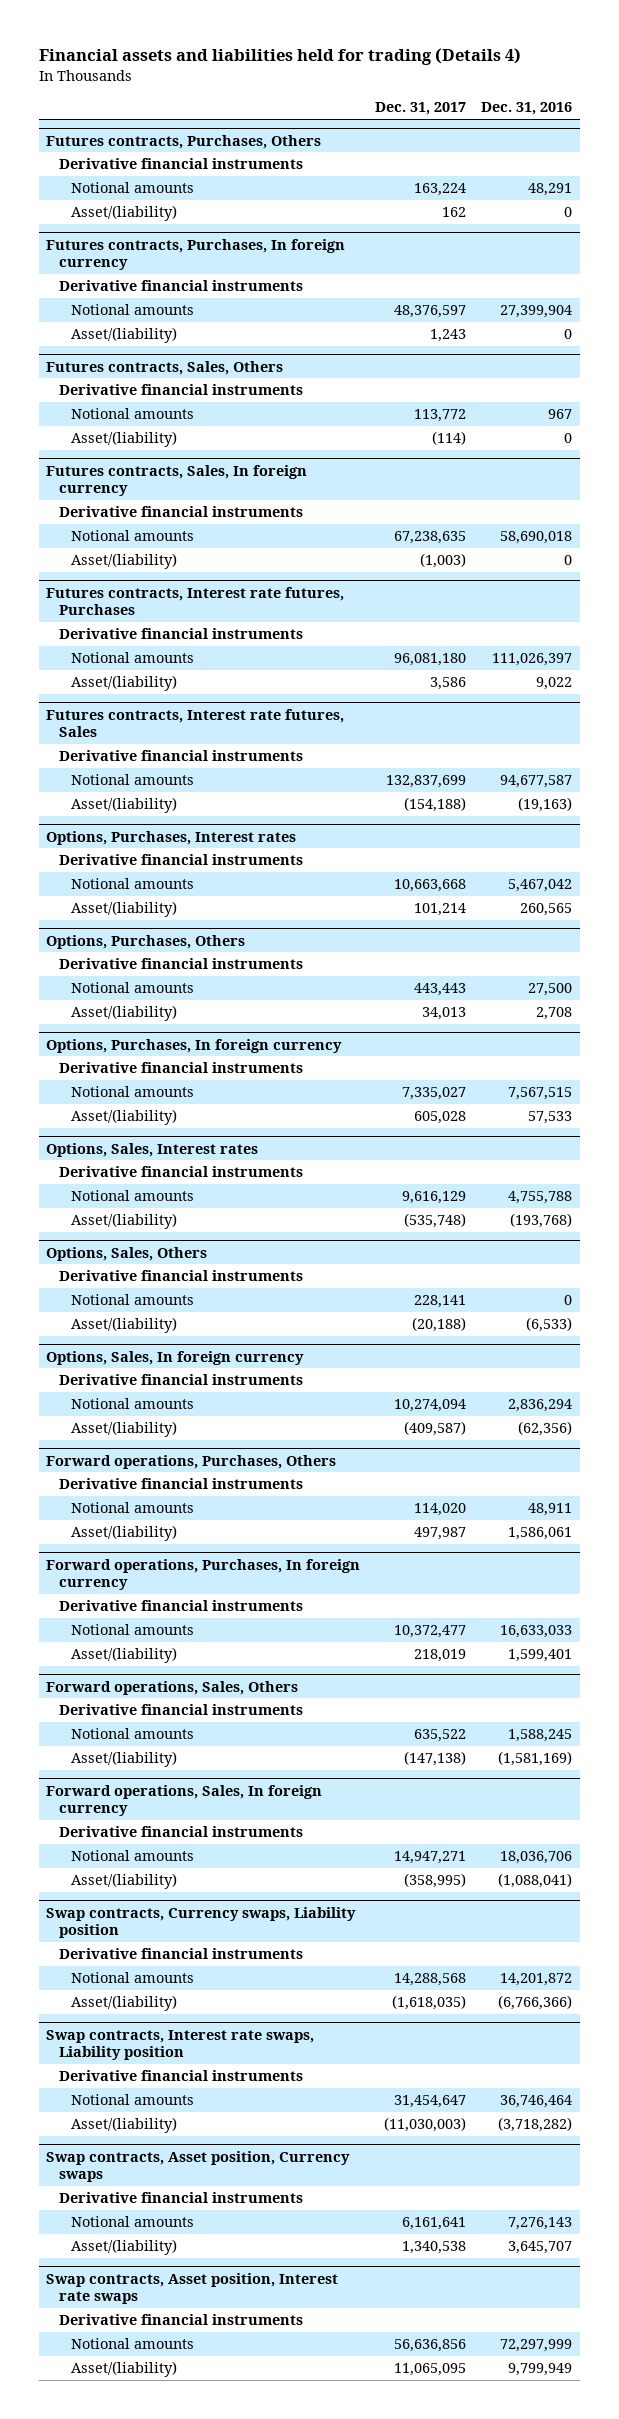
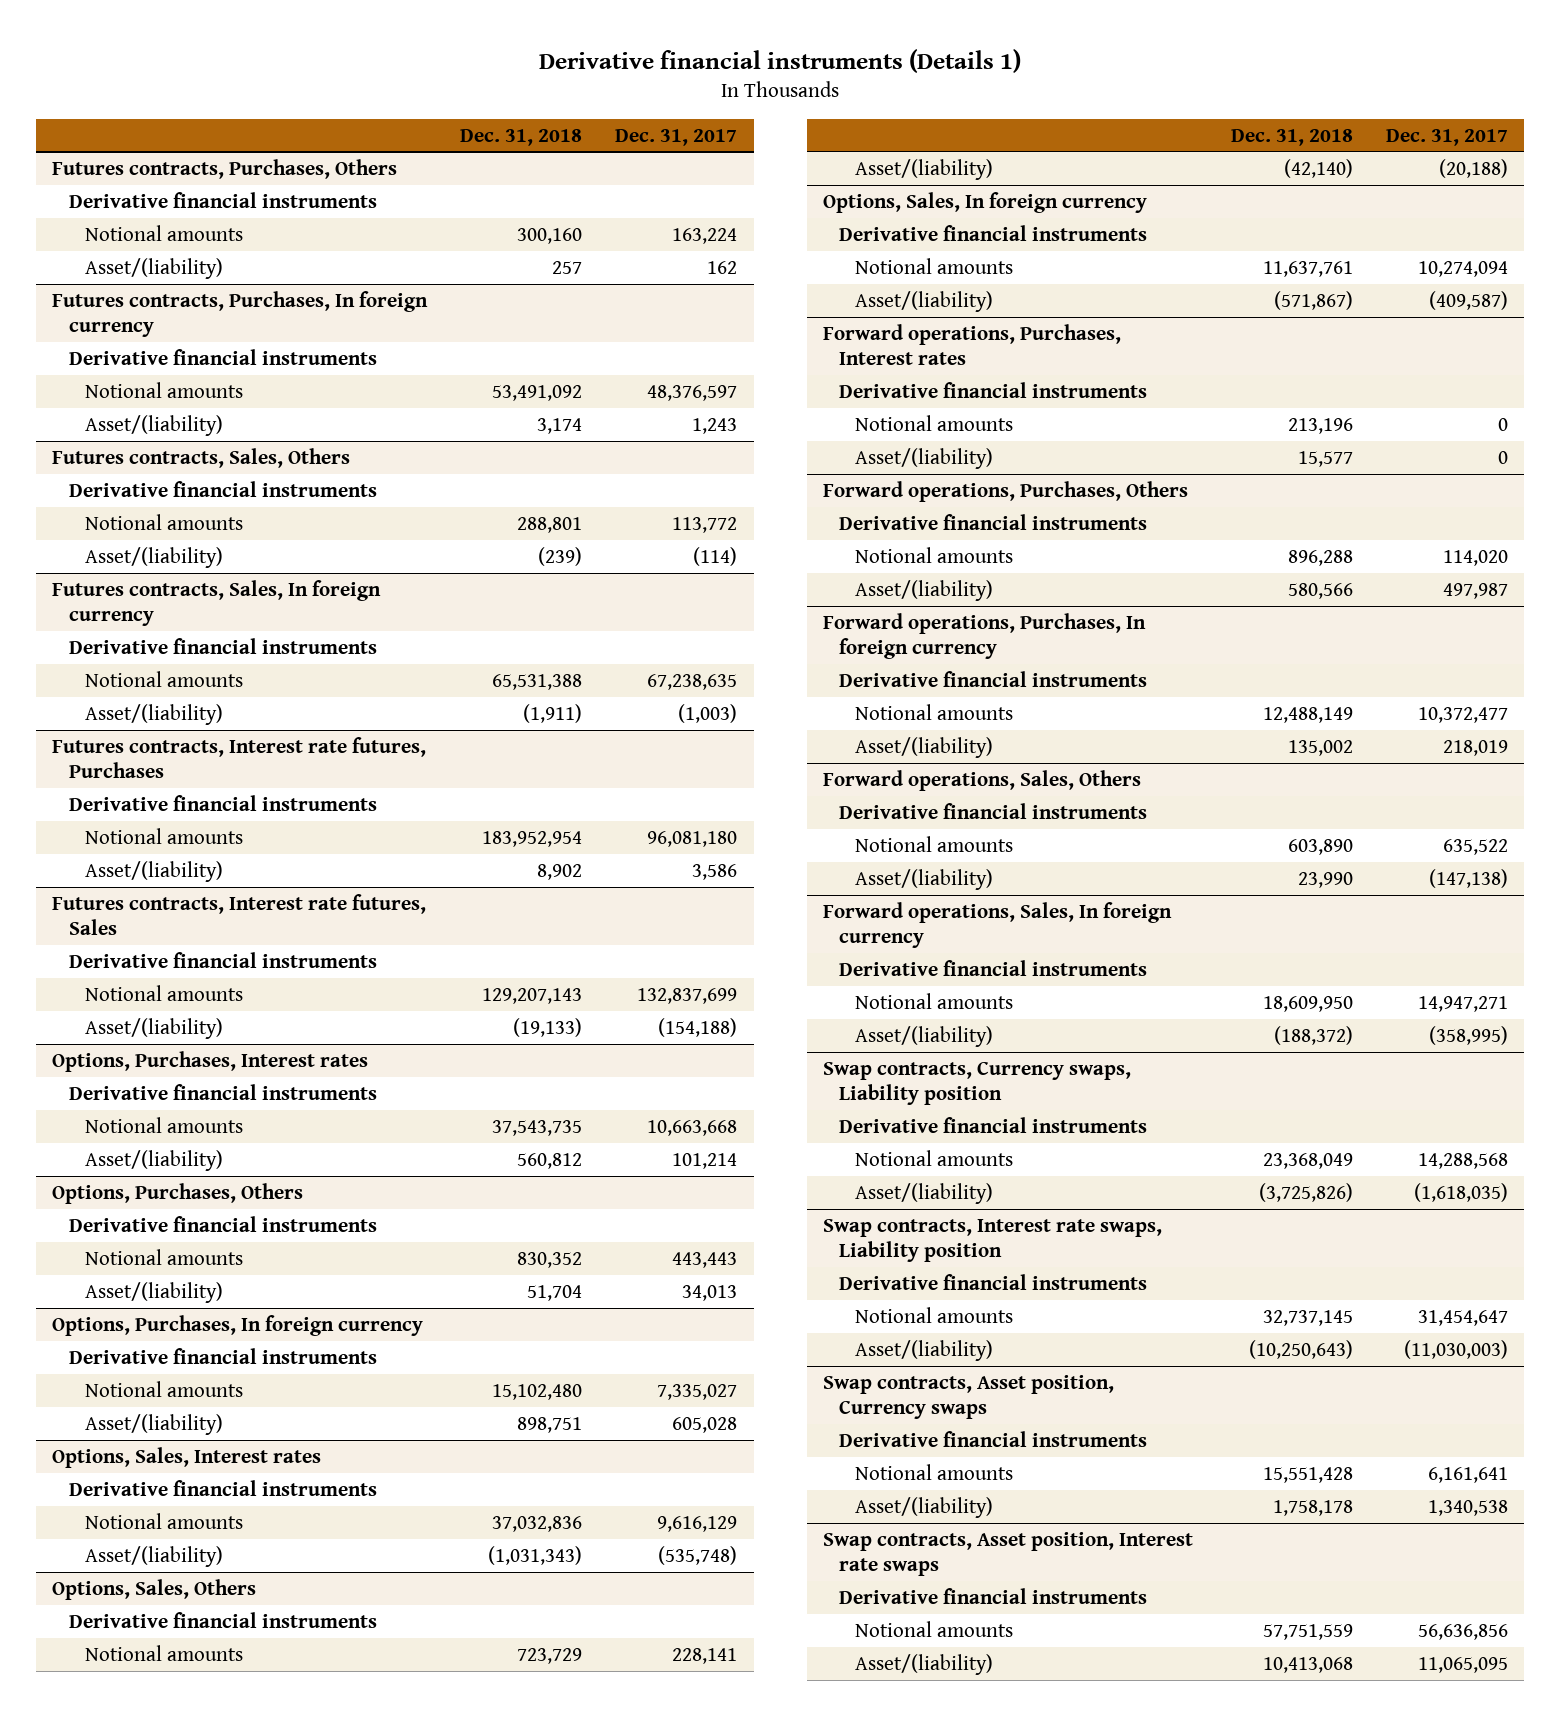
- Financial assets and liabilities held for trading (Details 4)
+ Derivative financial instruments (Details 1)
- | Dec. 31, 2017 | Dec. 31, 2016
+ | Dec. 31, 2018 | Dec. 31, 2017
+ Forward operations, Purchases, Interest rates
+ Derivative financial instruments
+ Notional amounts | 213,196 | 0
+ Asset/(liability) | 15,577 | 0

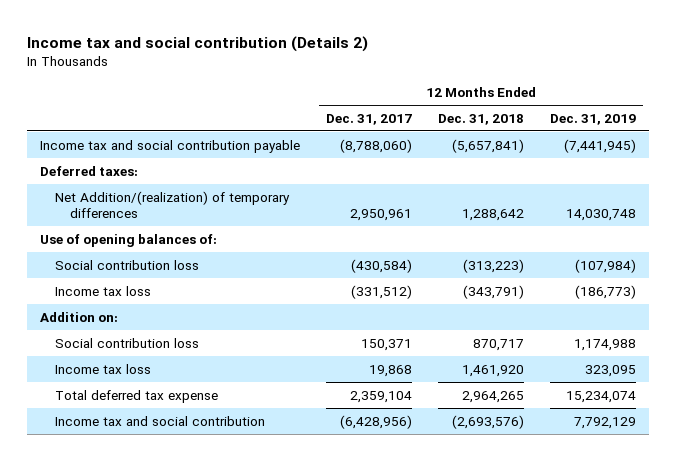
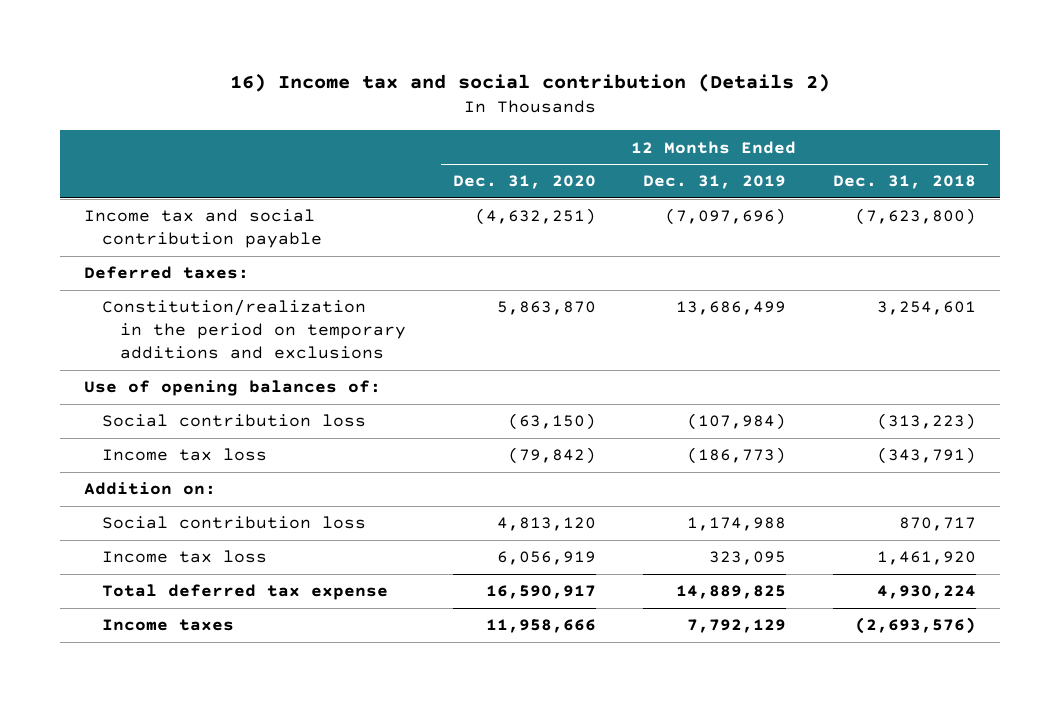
- Income tax and social contribution (Details 2)
+ 16) Income tax and social contribution (Details 2)
- | 12 Months Ended Dec. 31, 2017 | 12 Months Ended Dec. 31, 2018 | 12 Months Ended Dec. 31, 2019
+ | 12 Months Ended Dec. 31, 2020 | 12 Months Ended Dec. 31, 2019 | 12 Months Ended Dec. 31, 2018
- Income tax and social contribution payable | (8,788,060) | (5,657,841) | (7,441,945)
+ Income tax and social contribution payable | (4,632,251) | (7,097,696) | (7,623,800)
- Net Addition/(realization) of temporary differences | 2,950,961 | 1,288,642 | 14,030,748
+ Constitution/realization in the period on temporary additions and exclusions | 5,863,870 | 13,686,499 | 3,254,601
- Total deferred tax expense | 2,359,104 | 2,964,265 | 15,234,074
- Income tax and social contribution | (6,428,956) | (2,693,576) | 7,792,129
+ Total deferred tax expense | 16,590,917 | 14,889,825 | 4,930,224
+ Income taxes | 11,958,666 | 7,792,129 | (2,693,576)

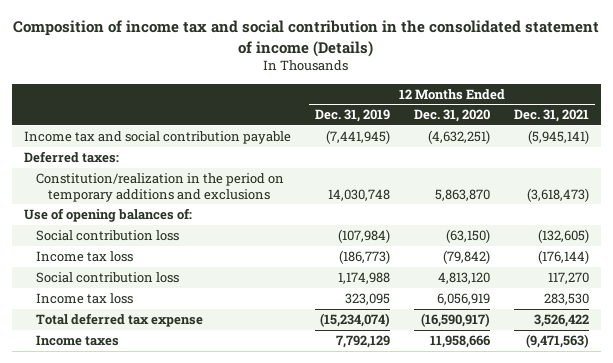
- 16) Income tax and social contribution (Details 2)
+ Composition of income tax and social contribution in the consolidated statement of income (Details)
- | 12 Months Ended Dec. 31, 2020 | 12 Months Ended Dec. 31, 2019 | 12 Months Ended Dec. 31, 2018
+ | 12 Months Ended Dec. 31, 2019 | 12 Months Ended Dec. 31, 2020 | 12 Months Ended Dec. 31, 2021
- Income tax and social contribution payable | (4,632,251) | (7,097,696) | (7,623,800)
+ Income tax and social contribution payable | (7,441,945) | (4,632,251) | (5,945,141)
- Constitution/realization in the period on temporary additions and exclusions | 5,863,870 | 13,686,499 | 3,254,601
+ Constitution/realization in the period on temporary additions and exclusions | 14,030,748 | 5,863,870 | (3,618,473)
- Addition on:
- Total deferred tax expense | 16,590,917 | 14,889,825 | 4,930,224
+ Total deferred tax expense | (15,234,074) | (16,590,917) | 3,526,422

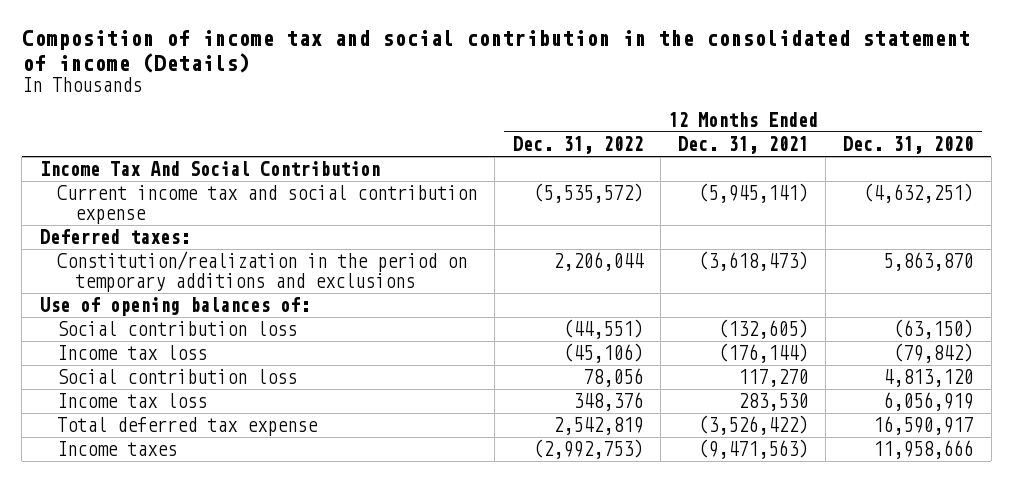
- | 12 Months Ended Dec. 31, 2019 | 12 Months Ended Dec. 31, 2020 | 12 Months Ended Dec. 31, 2021
+ | 12 Months Ended Dec. 31, 2022 | 12 Months Ended Dec. 31, 2021 | 12 Months Ended Dec. 31, 2020
- Income tax and social contribution payable | (7,441,945) | (4,632,251) | (5,945,141)
+ Income Tax And Social Contribution
+ Current income tax and social contribution expense | (5,535,572) | (5,945,141) | (4,632,251)
- Total deferred tax expense | (15,234,074) | (16,590,917) | 3,526,422
+ Total deferred tax expense | 2,542,819 | (3,526,422) | 16,590,917

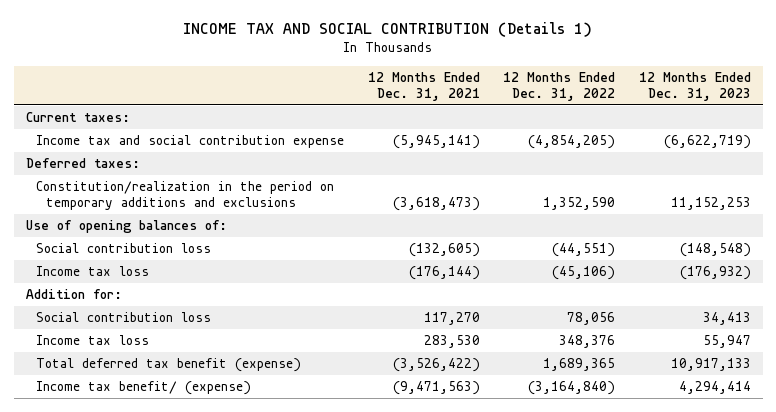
- Composition of income tax and social contribution in the consolidated statement of income (Details)
+ INCOME TAX AND SOCIAL CONTRIBUTION (Details 1)
- | 12 Months Ended Dec. 31, 2022 | 12 Months Ended Dec. 31, 2021 | 12 Months Ended Dec. 31, 2020
+ | 12 Months Ended Dec. 31, 2021 | 12 Months Ended Dec. 31, 2022 | 12 Months Ended Dec. 31, 2023
- Income Tax And Social Contribution
- Current income tax and social contribution expense | (5,535,572) | (5,945,141) | (4,632,251)
+ Current taxes:
+ Income tax and social contribution expense | (5,945,141) | (4,854,205) | (6,622,719)
- Constitution/realization in the period on temporary additions and exclusions | 2,206,044 | (3,618,473) | 5,863,870
+ Constitution/realization in the period on temporary additions and exclusions | (3,618,473) | 1,352,590 | 11,152,253
+ Addition for:
- Total deferred tax expense | 2,542,819 | (3,526,422) | 16,590,917
- Income taxes | (2,992,753) | (9,471,563) | 11,958,666
+ Total deferred tax benefit (expense) | (3,526,422) | 1,689,365 | 10,917,133
+ Income tax benefit/ (expense) | (9,471,563) | (3,164,840) | 4,294,414

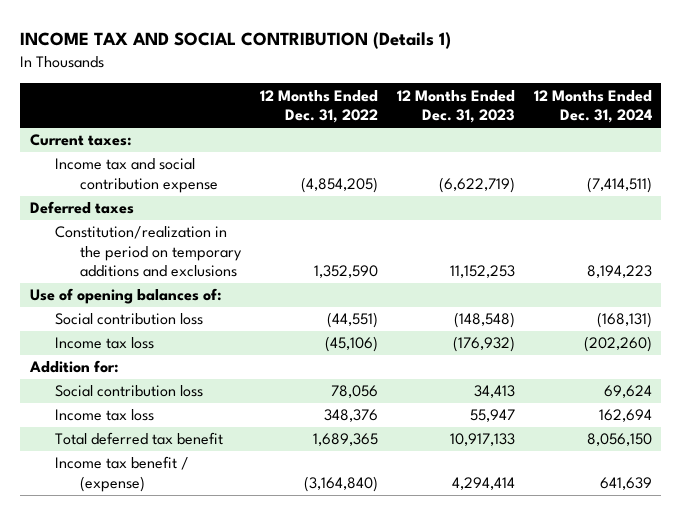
- | 12 Months Ended Dec. 31, 2021 | 12 Months Ended Dec. 31, 2022 | 12 Months Ended Dec. 31, 2023
+ | 12 Months Ended Dec. 31, 2022 | 12 Months Ended Dec. 31, 2023 | 12 Months Ended Dec. 31, 2024
- Deferred taxes:
+ Deferred taxes
- Total deferred tax benefit (expense) | (3,526,422) | 1,689,365 | 10,917,133
- Income tax benefit/ (expense) | (9,471,563) | (3,164,840) | 4,294,414
+ Total deferred tax benefit | 1,689,365 | 10,917,133 | 8,056,150
+ Income tax benefit / (expense) | (3,164,840) | 4,294,414 | 641,639

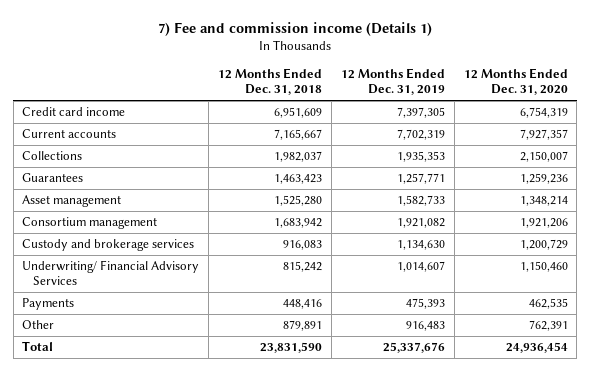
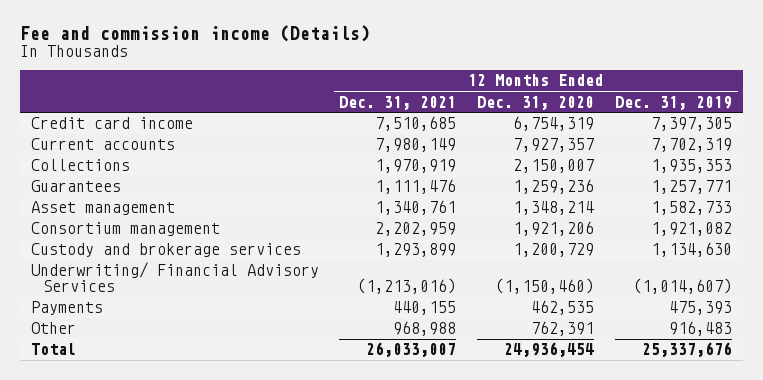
- 7) Fee and commission income (Details 1)
+ Fee and commission income (Details)
- | 12 Months Ended Dec. 31, 2018 | 12 Months Ended Dec. 31, 2019 | 12 Months Ended Dec. 31, 2020
+ | 12 Months Ended Dec. 31, 2021 | 12 Months Ended Dec. 31, 2020 | 12 Months Ended Dec. 31, 2019
- Underwriting/ Financial Advisory Services | 815,242 | 1,014,607 | 1,150,460
+ Underwriting/ Financial Advisory Services | (1,213,016) | (1,150,460) | (1,014,607)

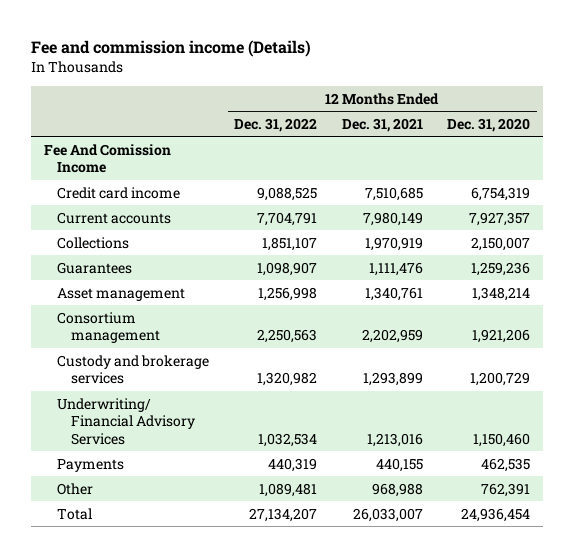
- | 12 Months Ended Dec. 31, 2021 | 12 Months Ended Dec. 31, 2020 | 12 Months Ended Dec. 31, 2019
+ | 12 Months Ended Dec. 31, 2022 | 12 Months Ended Dec. 31, 2021 | 12 Months Ended Dec. 31, 2020
+ Fee And Comission Income
- Underwriting/ Financial Advisory Services | (1,213,016) | (1,150,460) | (1,014,607)
+ Underwriting/ Financial Advisory Services | 1,032,534 | 1,213,016 | 1,150,460

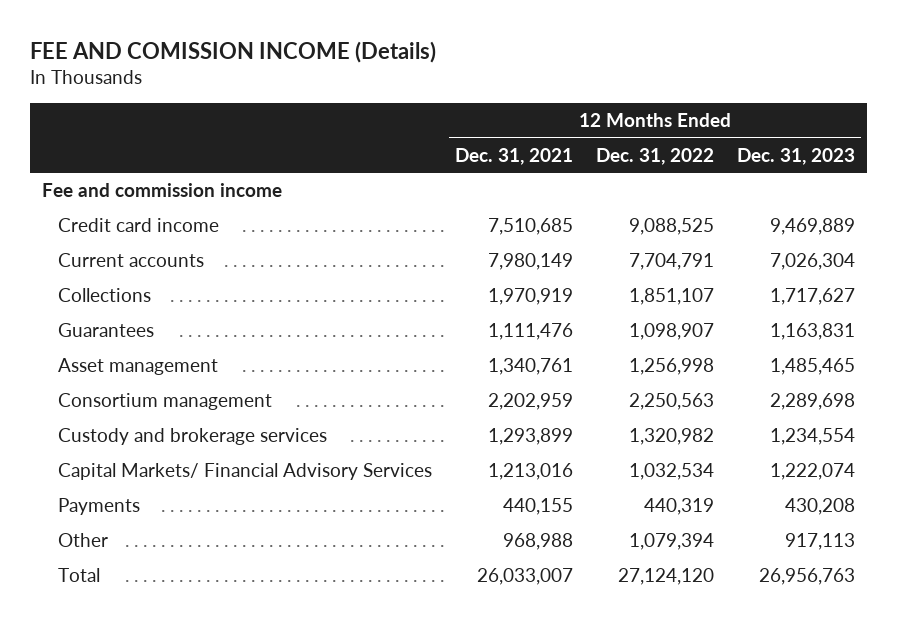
- Fee and commission income (Details)
+ FEE AND COMISSION INCOME (Details)
- | 12 Months Ended Dec. 31, 2022 | 12 Months Ended Dec. 31, 2021 | 12 Months Ended Dec. 31, 2020
+ | 12 Months Ended Dec. 31, 2021 | 12 Months Ended Dec. 31, 2022 | 12 Months Ended Dec. 31, 2023
- Fee And Comission Income
+ Fee and commission income
- Underwriting/ Financial Advisory Services | 1,032,534 | 1,213,016 | 1,150,460
+ Capital Markets/ Financial Advisory Services | 1,213,016 | 1,032,534 | 1,222,074
- Other | 1,089,481 | 968,988 | 762,391
- Total | 27,134,207 | 26,033,007 | 24,936,454
+ Other | 968,988 | 1,079,394 | 917,113
+ Total | 26,033,007 | 27,124,120 | 26,956,763

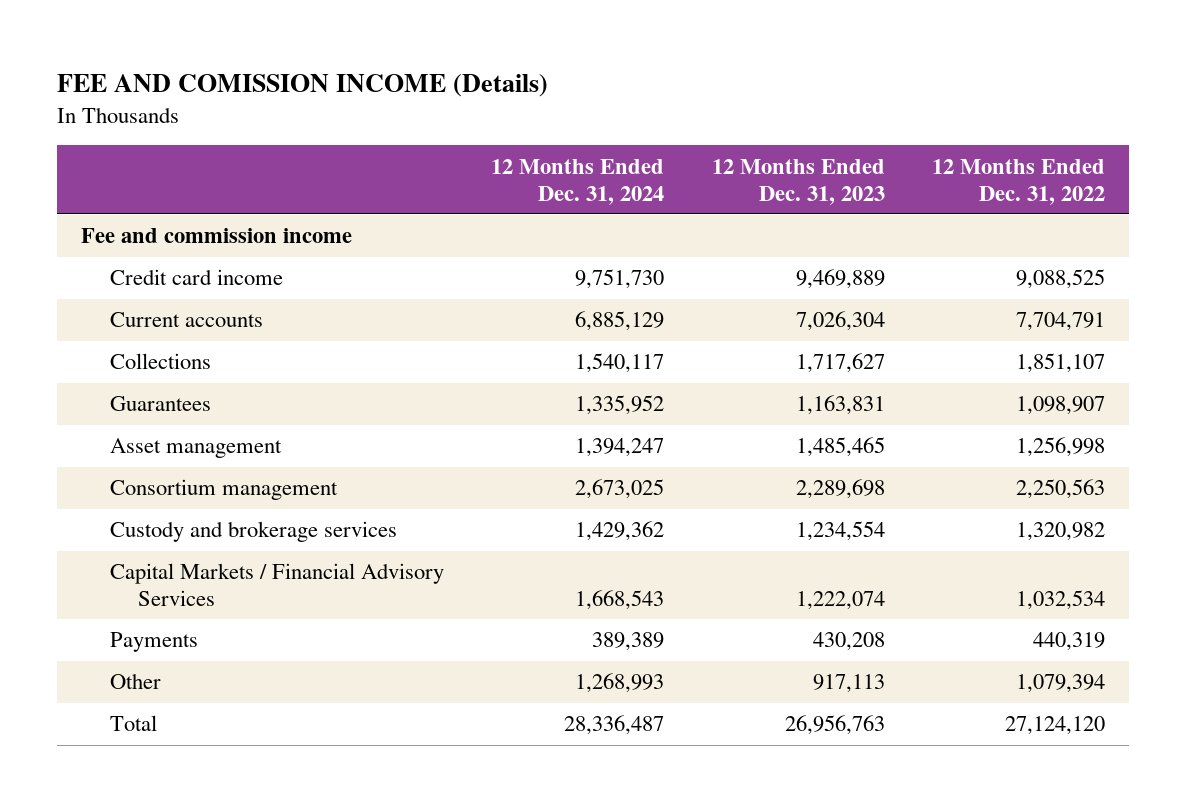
- | 12 Months Ended Dec. 31, 2021 | 12 Months Ended Dec. 31, 2022 | 12 Months Ended Dec. 31, 2023
+ | 12 Months Ended Dec. 31, 2024 | 12 Months Ended Dec. 31, 2023 | 12 Months Ended Dec. 31, 2022
- Capital Markets/ Financial Advisory Services | 1,213,016 | 1,032,534 | 1,222,074
+ Capital Markets / Financial Advisory Services | 1,668,543 | 1,222,074 | 1,032,534

